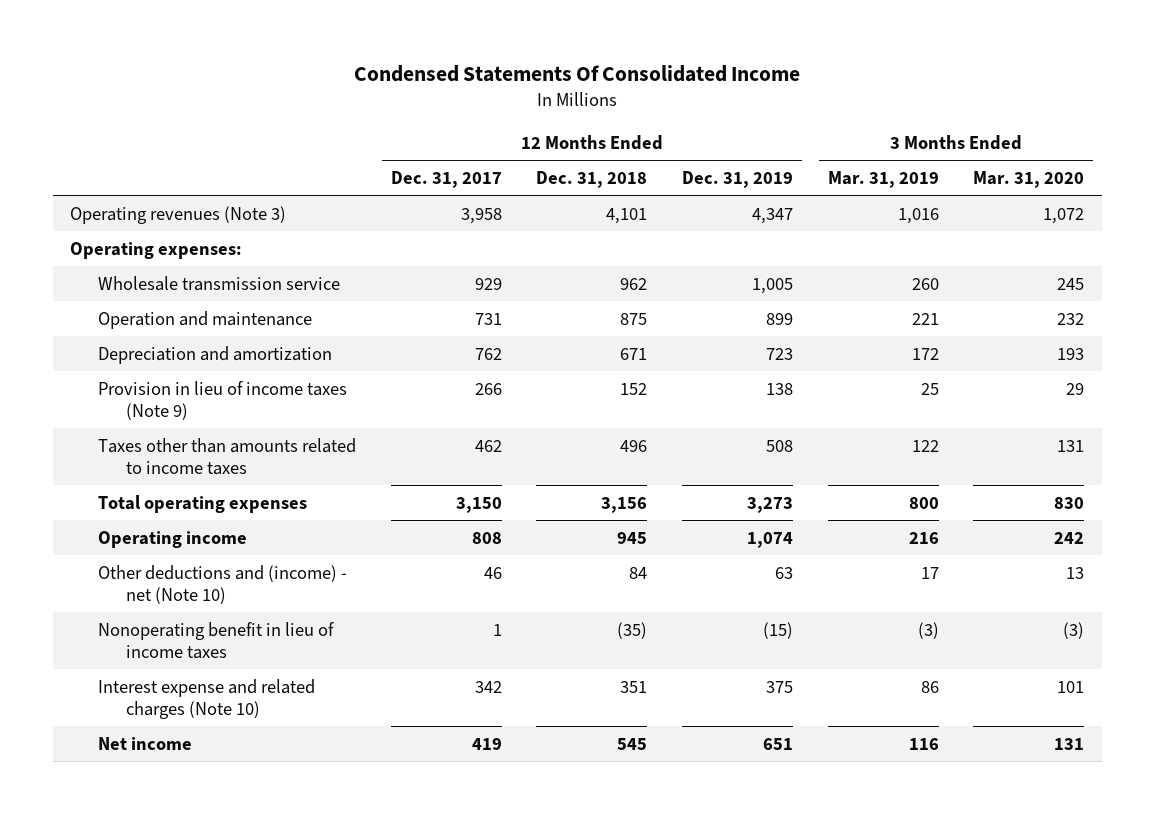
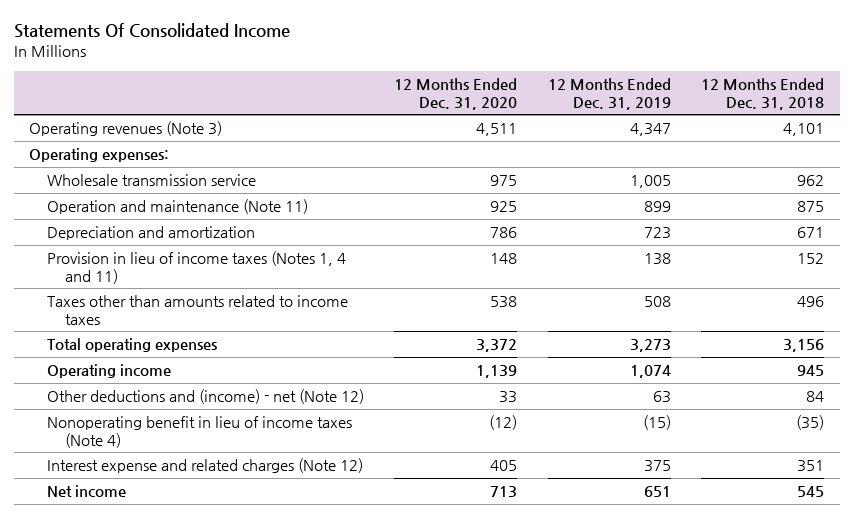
- Condensed Statements Of Consolidated Income
+ Statements Of Consolidated Income
- | 12 Months Ended Dec. 31, 2017 | 12 Months Ended Dec. 31, 2018 | 12 Months Ended Dec. 31, 2019 | 3 Months Ended Mar. 31, 2019 | 3 Months Ended Mar. 31, 2020
+ | 12 Months Ended Dec. 31, 2020 | 12 Months Ended Dec. 31, 2019 | 12 Months Ended Dec. 31, 2018
- Operation and maintenance | 731 | 875 | 899 | 221 | 232
+ Operation and maintenance (Note 11) | 925 | 899 | 875
- Provision in lieu of income taxes (Note 9) | 266 | 152 | 138 | 25 | 29
+ Provision in lieu of income taxes (Notes 1, 4 and 11) | 148 | 138 | 152
- Other deductions and (income) - net (Note 10) | 46 | 84 | 63 | 17 | 13
- Nonoperating benefit in lieu of income taxes | 1 | (35) | (15) | (3) | (3)
- Interest expense and related charges (Note 10) | 342 | 351 | 375 | 86 | 101
+ Other deductions and (income) - net (Note 12) | 33 | 63 | 84
+ Nonoperating benefit in lieu of income taxes (Note 4) | (12) | (15) | (35)
+ Interest expense and related charges (Note 12) | 405 | 375 | 351

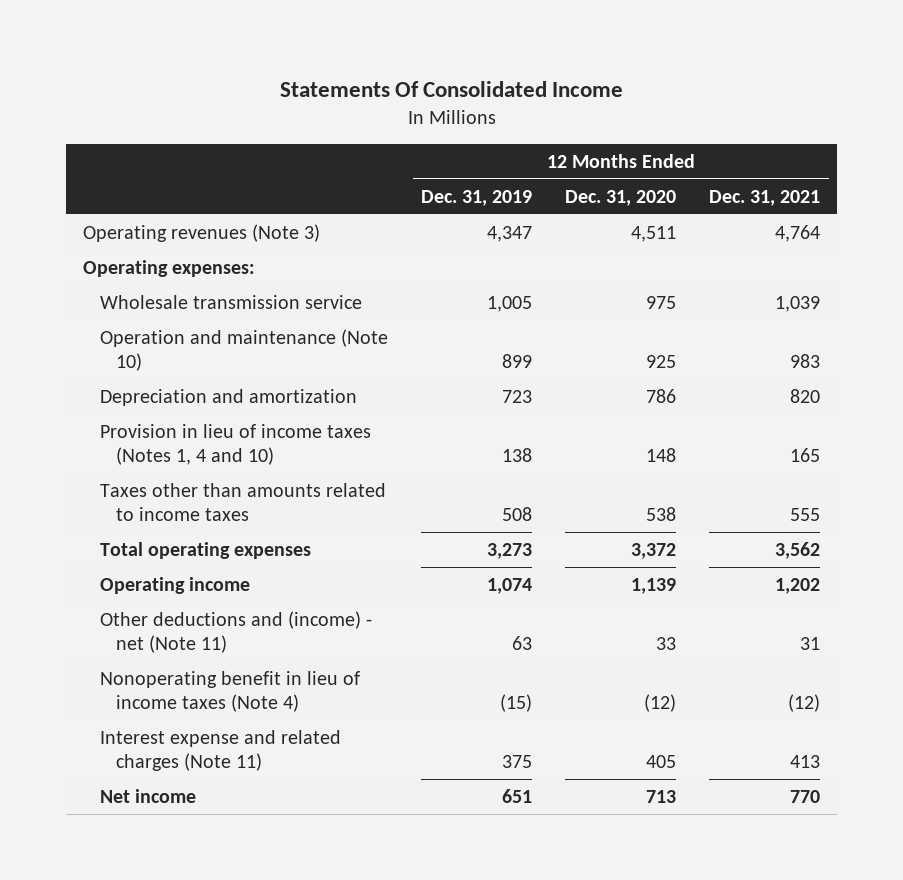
- | 12 Months Ended Dec. 31, 2020 | 12 Months Ended Dec. 31, 2019 | 12 Months Ended Dec. 31, 2018
+ | 12 Months Ended Dec. 31, 2019 | 12 Months Ended Dec. 31, 2020 | 12 Months Ended Dec. 31, 2021
- Operation and maintenance (Note 11) | 925 | 899 | 875
+ Operation and maintenance (Note 10) | 899 | 925 | 983
- Provision in lieu of income taxes (Notes 1, 4 and 11) | 148 | 138 | 152
+ Provision in lieu of income taxes (Notes 1, 4 and 10) | 138 | 148 | 165
- Other deductions and (income) - net (Note 12) | 33 | 63 | 84
+ Other deductions and (income) - net (Note 11) | 63 | 33 | 31
- Interest expense and related charges (Note 12) | 405 | 375 | 351
+ Interest expense and related charges (Note 11) | 375 | 405 | 413

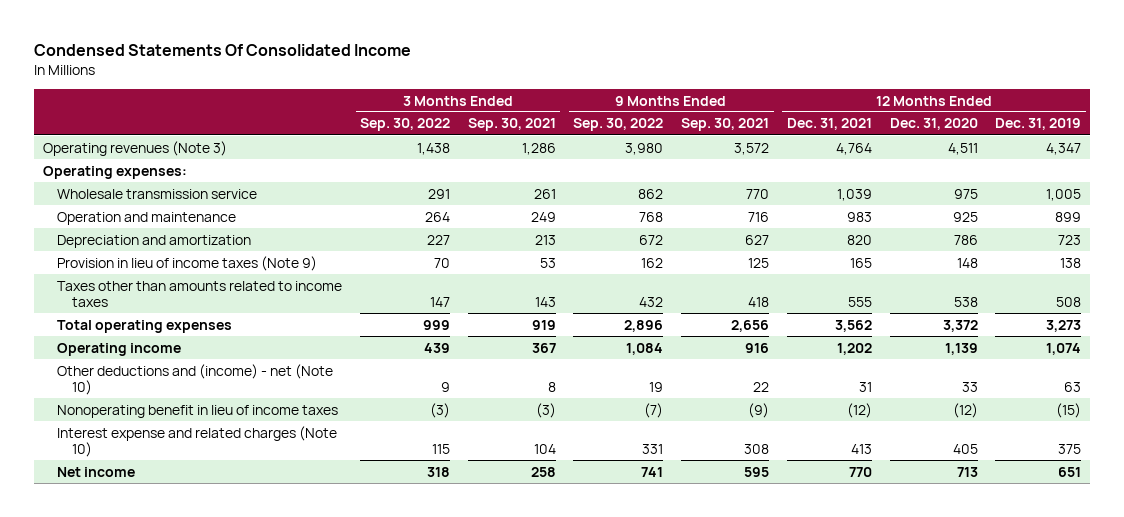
- Statements Of Consolidated Income
+ Condensed Statements Of Consolidated Income
- | 12 Months Ended Dec. 31, 2019 | 12 Months Ended Dec. 31, 2020 | 12 Months Ended Dec. 31, 2021
+ | 3 Months Ended Sep. 30, 2022 | 3 Months Ended Sep. 30, 2021 | 9 Months Ended Sep. 30, 2022 | 9 Months Ended Sep. 30, 2021 | 12 Months Ended Dec. 31, 2021 | 12 Months Ended Dec. 31, 2020 | 12 Months Ended Dec. 31, 2019
- Operation and maintenance (Note 10) | 899 | 925 | 983
+ Operation and maintenance | 264 | 249 | 768 | 716 | 983 | 925 | 899
- Provision in lieu of income taxes (Notes 1, 4 and 10) | 138 | 148 | 165
+ Provision in lieu of income taxes (Note 9) | 70 | 53 | 162 | 125 | 165 | 148 | 138
- Other deductions and (income) - net (Note 11) | 63 | 33 | 31
- Nonoperating benefit in lieu of income taxes (Note 4) | (15) | (12) | (12)
- Interest expense and related charges (Note 11) | 375 | 405 | 413
+ Other deductions and (income) - net (Note 10) | 9 | 8 | 19 | 22 | 31 | 33 | 63
+ Nonoperating benefit in lieu of income taxes | (3) | (3) | (7) | (9) | (12) | (12) | (15)
+ Interest expense and related charges (Note 10) | 115 | 104 | 331 | 308 | 413 | 405 | 375

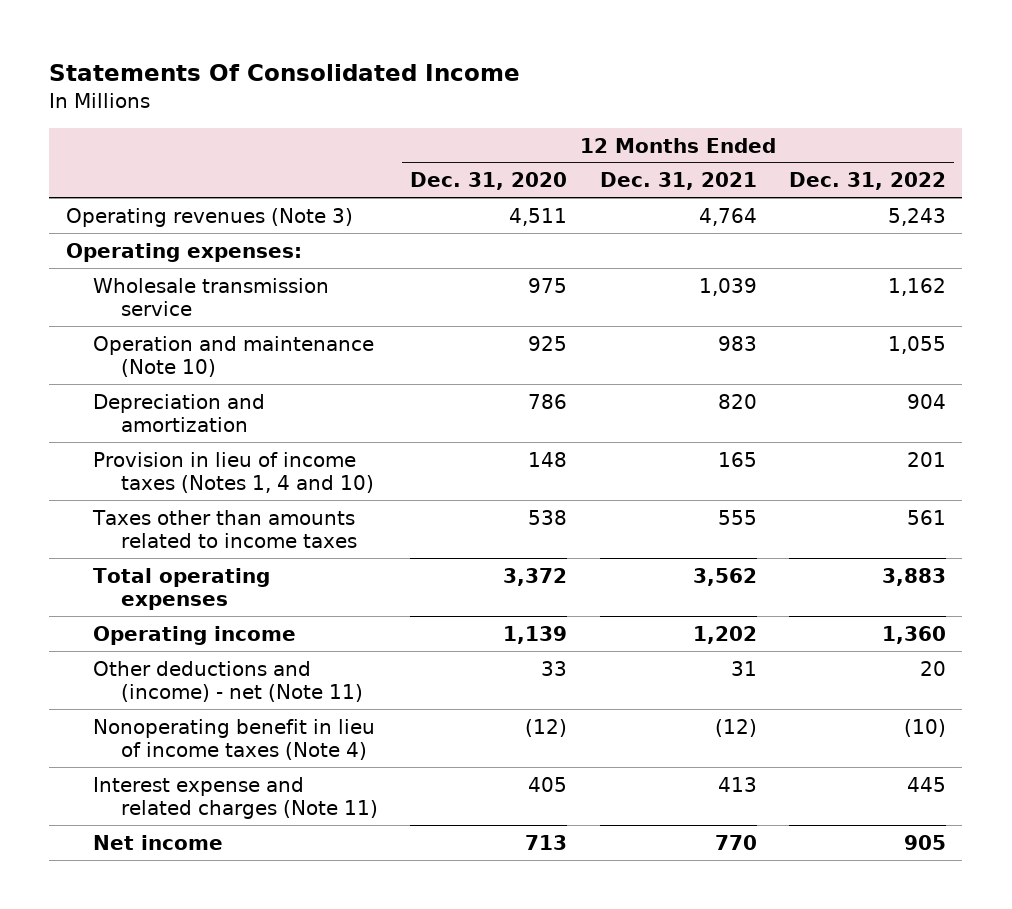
- Condensed Statements Of Consolidated Income
+ Statements Of Consolidated Income
- | 3 Months Ended Sep. 30, 2022 | 3 Months Ended Sep. 30, 2021 | 9 Months Ended Sep. 30, 2022 | 9 Months Ended Sep. 30, 2021 | 12 Months Ended Dec. 31, 2021 | 12 Months Ended Dec. 31, 2020 | 12 Months Ended Dec. 31, 2019
+ | 12 Months Ended Dec. 31, 2020 | 12 Months Ended Dec. 31, 2021 | 12 Months Ended Dec. 31, 2022
- Operation and maintenance | 264 | 249 | 768 | 716 | 983 | 925 | 899
+ Operation and maintenance (Note 10) | 925 | 983 | 1,055
- Provision in lieu of income taxes (Note 9) | 70 | 53 | 162 | 125 | 165 | 148 | 138
+ Provision in lieu of income taxes (Notes 1, 4 and 10) | 148 | 165 | 201
- Other deductions and (income) - net (Note 10) | 9 | 8 | 19 | 22 | 31 | 33 | 63
- Nonoperating benefit in lieu of income taxes | (3) | (3) | (7) | (9) | (12) | (12) | (15)
- Interest expense and related charges (Note 10) | 115 | 104 | 331 | 308 | 413 | 405 | 375
+ Other deductions and (income) - net (Note 11) | 33 | 31 | 20
+ Nonoperating benefit in lieu of income taxes (Note 4) | (12) | (12) | (10)
+ Interest expense and related charges (Note 11) | 405 | 413 | 445

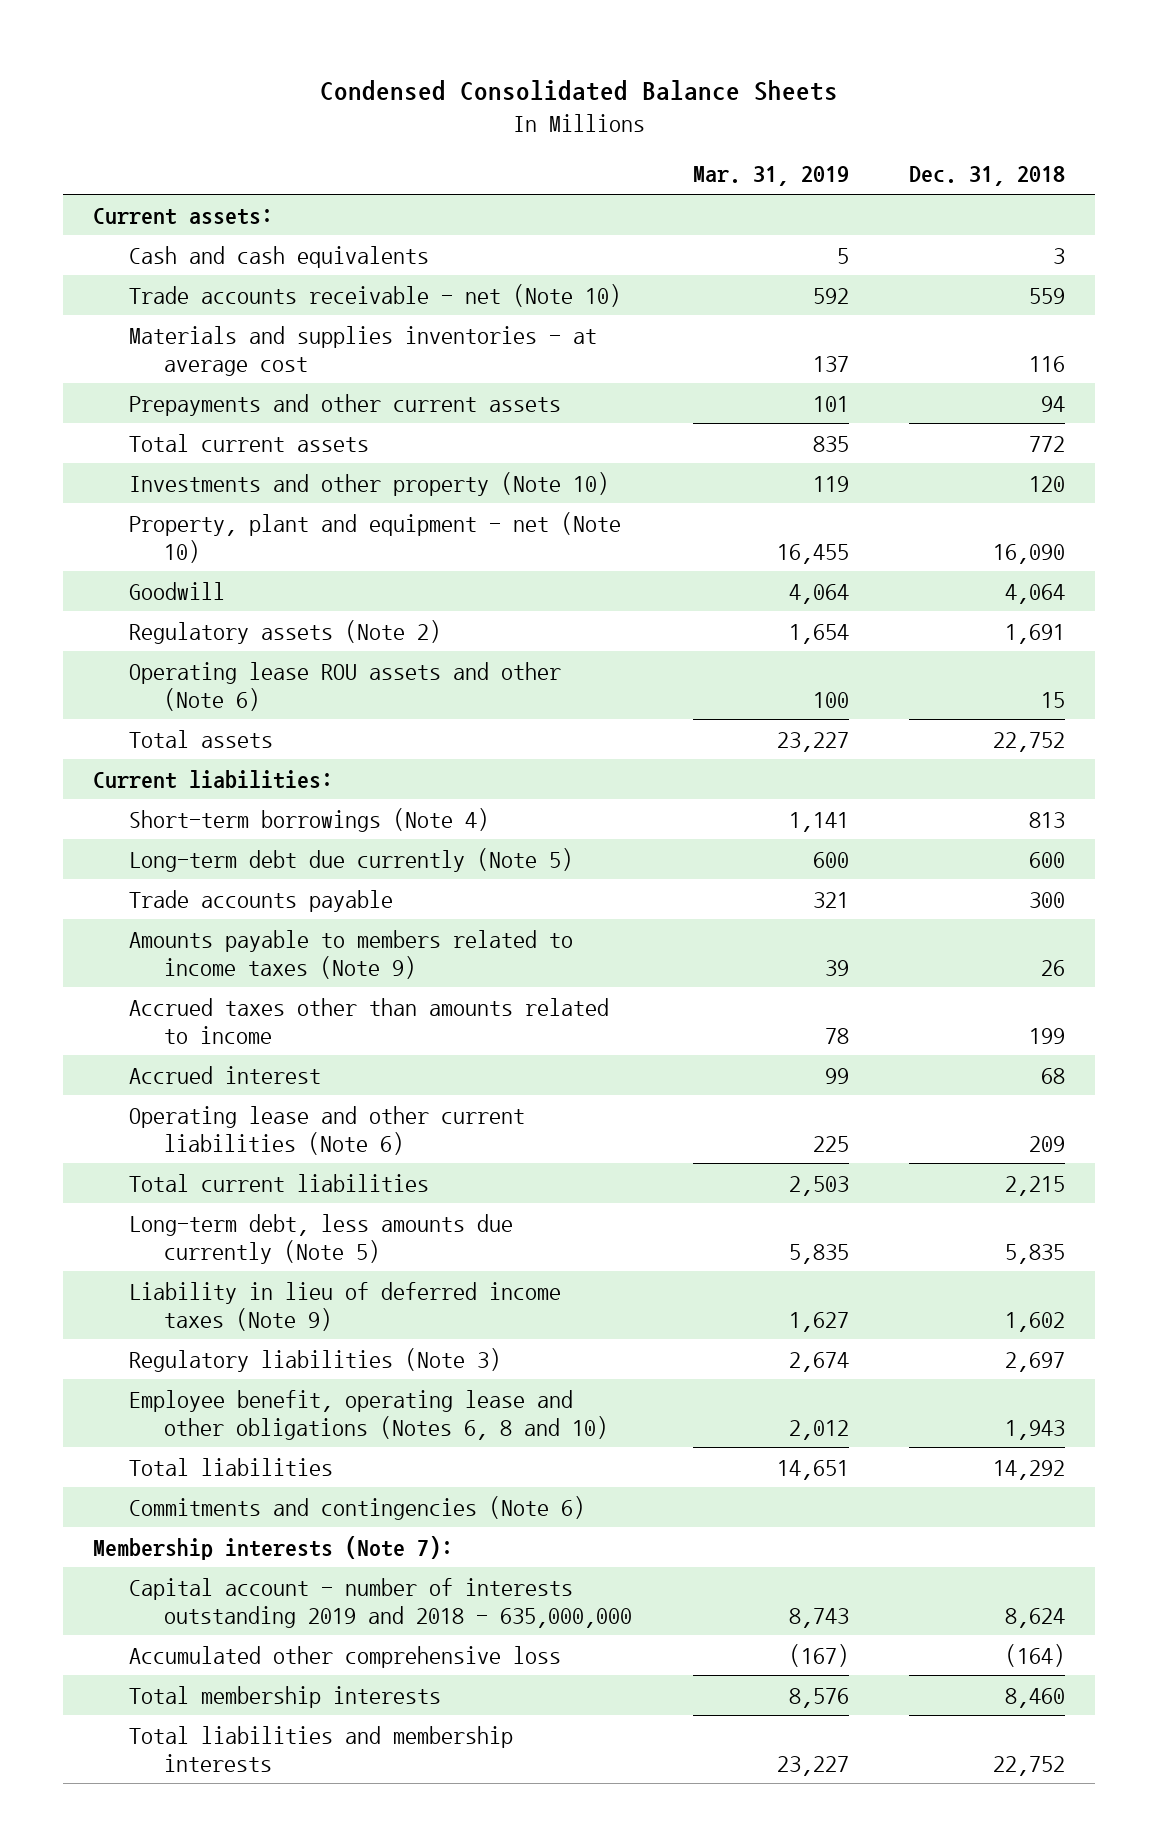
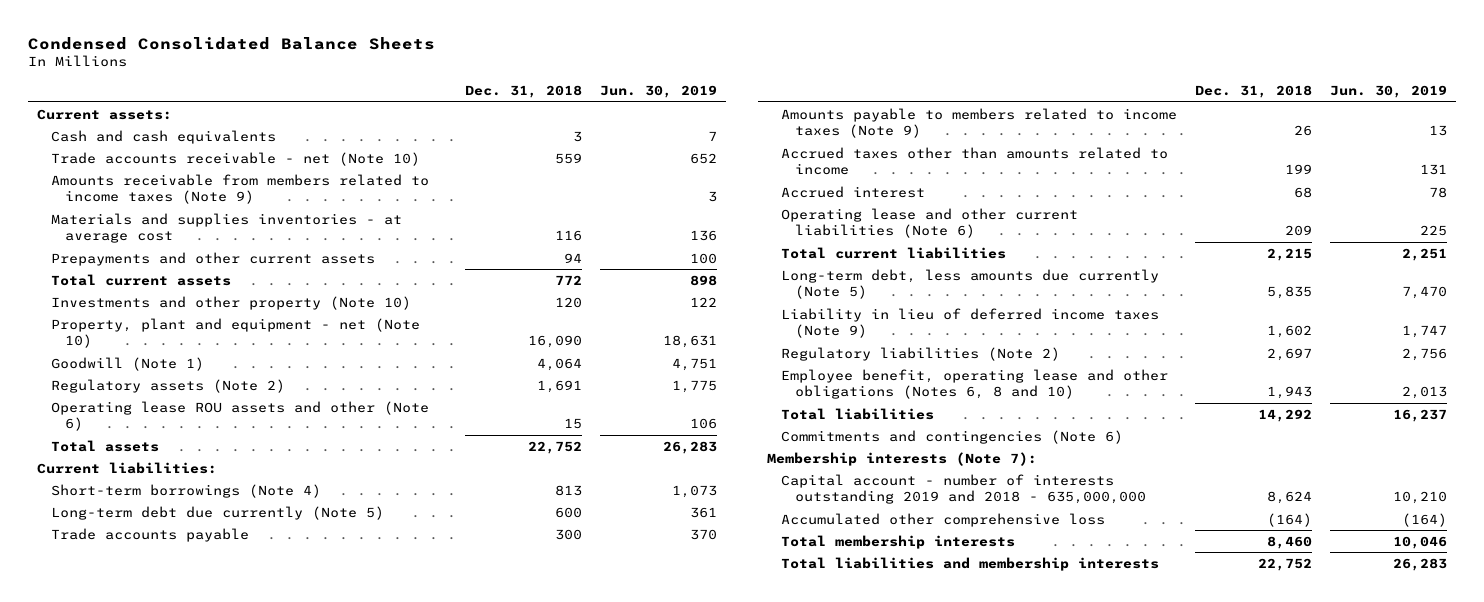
- | Mar. 31, 2019 | Dec. 31, 2018
+ | Dec. 31, 2018 | Jun. 30, 2019
+ Amounts receivable from members related to income taxes (Note 9) | | 3
- Goodwill | 4,064 | 4,064
+ Goodwill (Note 1) | 4,064 | 4,751
- Regulatory liabilities (Note 3) | 2,674 | 2,697
+ Regulatory liabilities (Note 2) | 2,697 | 2,756

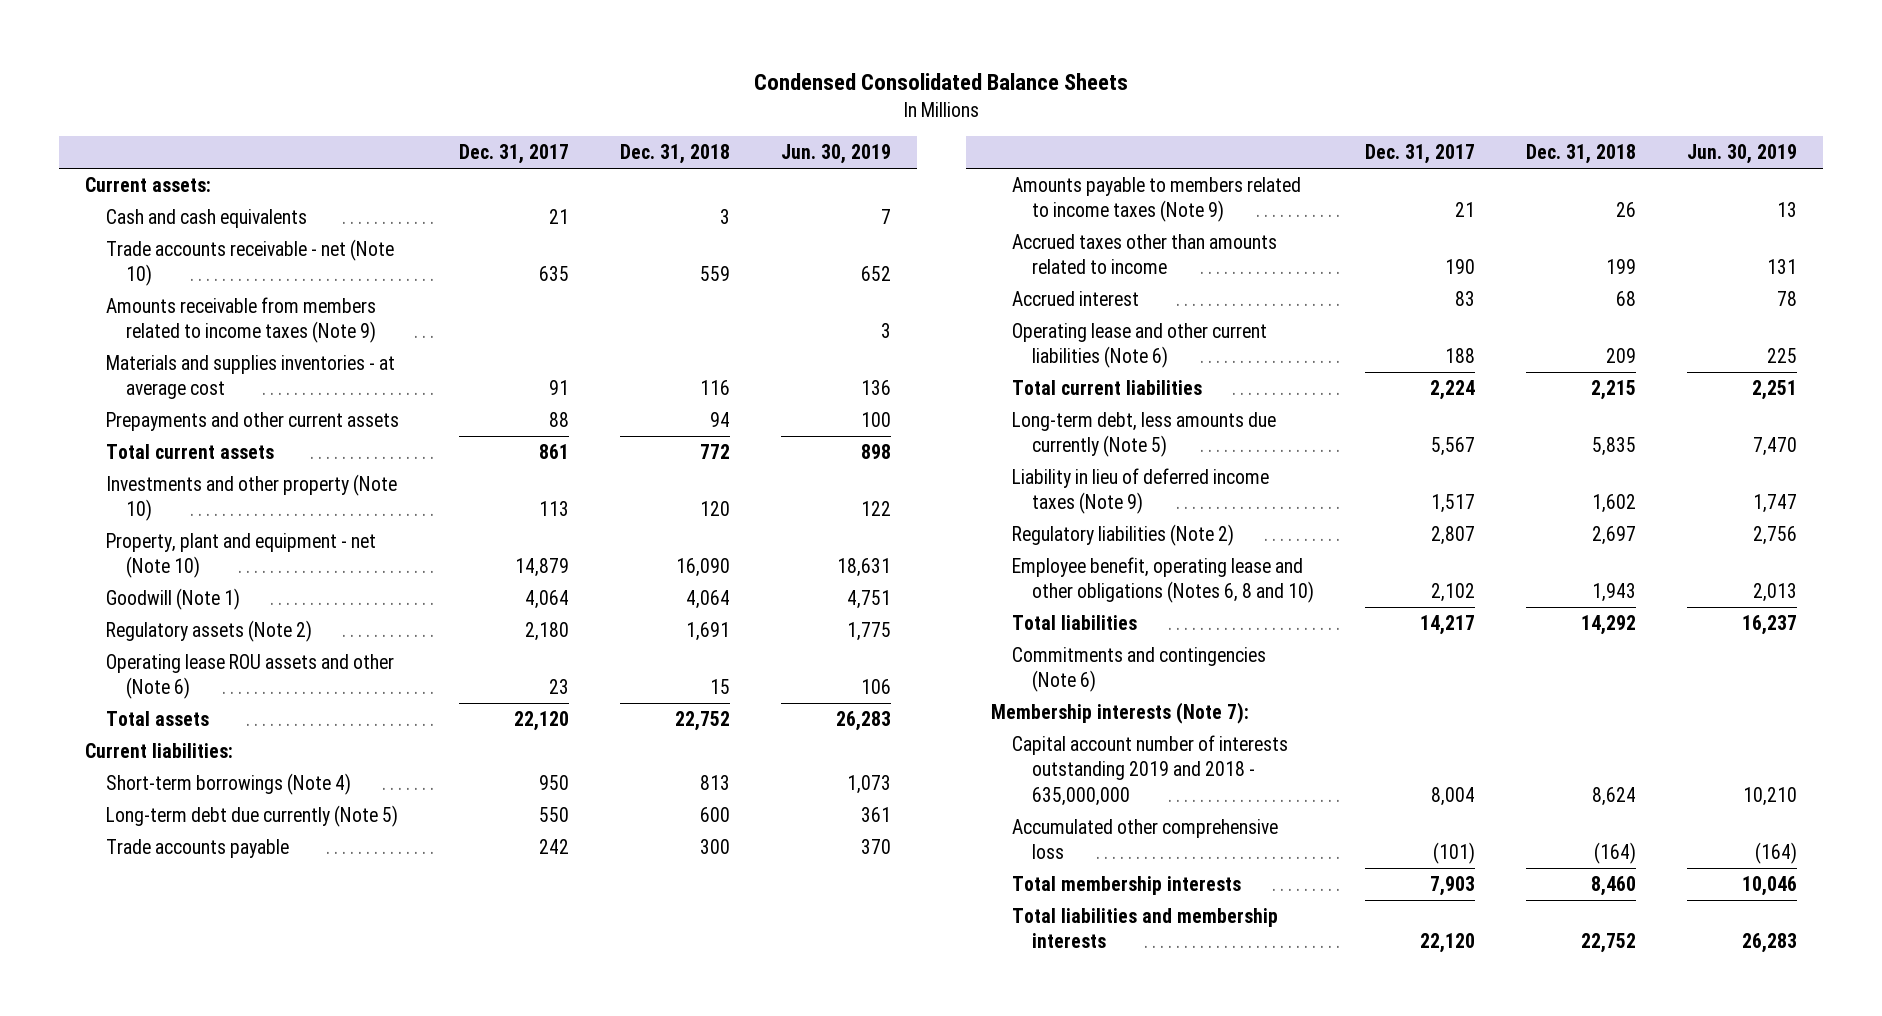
- | Dec. 31, 2018 | Jun. 30, 2019
+ | Dec. 31, 2017 | Dec. 31, 2018 | Jun. 30, 2019
- Capital account - number of interests outstanding 2019 and 2018 - 635,000,000 | 8,624 | 10,210
+ Capital account number of interests outstanding 2019 and 2018 - 635,000,000 | 8,004 | 8,624 | 10,210

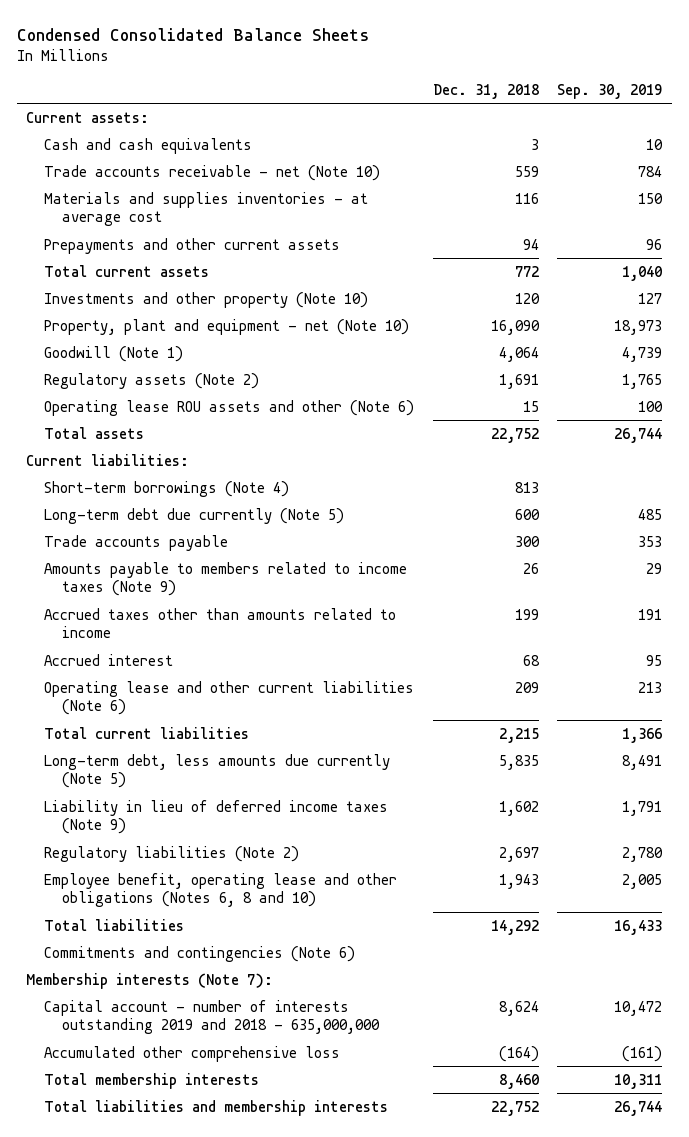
- | Dec. 31, 2017 | Dec. 31, 2018 | Jun. 30, 2019
+ | Dec. 31, 2018 | Sep. 30, 2019
- Amounts receivable from members related to income taxes (Note 9) | | | 3
- Capital account number of interests outstanding 2019 and 2018 - 635,000,000 | 8,004 | 8,624 | 10,210
+ Capital account - number of interests outstanding 2019 and 2018 - 635,000,000 | 8,624 | 10,472

